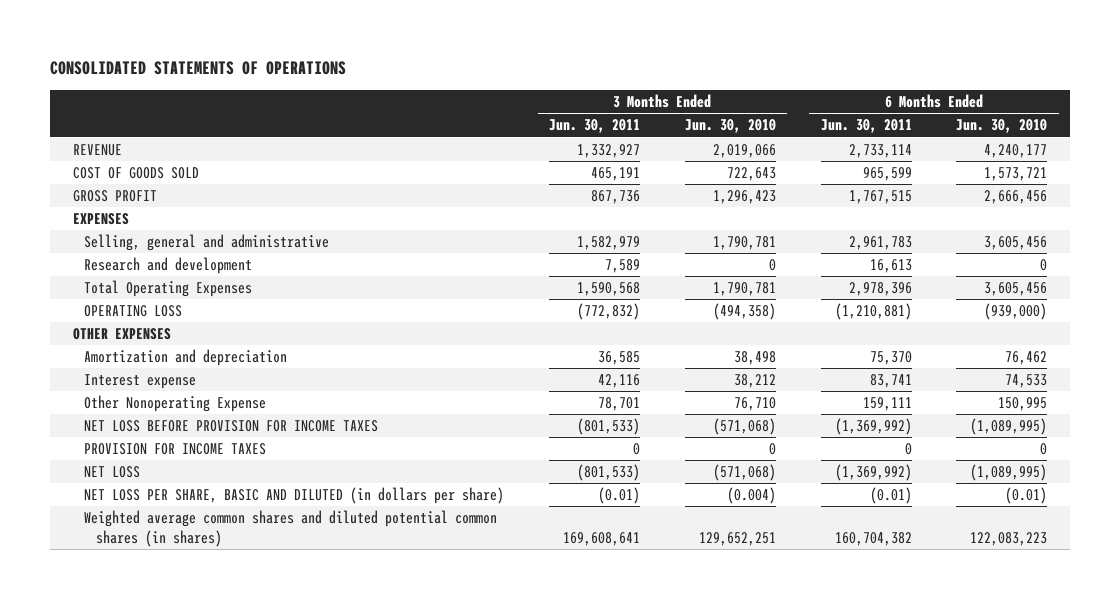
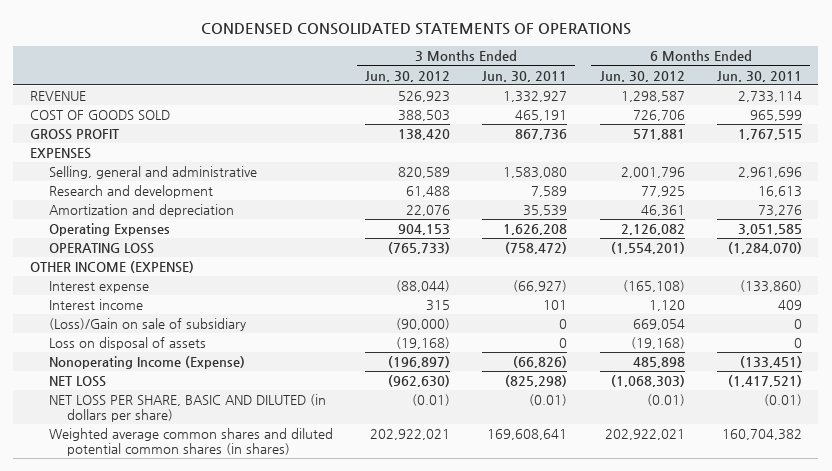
- CONSOLIDATED STATEMENTS OF OPERATIONS
+ CONDENSED CONSOLIDATED STATEMENTS OF OPERATIONS
- | 3 Months Ended Jun. 30, 2011 | 3 Months Ended Jun. 30, 2010 | 6 Months Ended Jun. 30, 2011 | 6 Months Ended Jun. 30, 2010
+ | 3 Months Ended Jun. 30, 2012 | 3 Months Ended Jun. 30, 2011 | 6 Months Ended Jun. 30, 2012 | 6 Months Ended Jun. 30, 2011
- Selling, general and administrative | 1,582,979 | 1,790,781 | 2,961,783 | 3,605,456
+ Selling, general and administrative | 820,589 | 1,583,080 | 2,001,796 | 2,961,696
- Total Operating Expenses | 1,590,568 | 1,790,781 | 2,978,396 | 3,605,456
- OPERATING LOSS | (772,832) | (494,358) | (1,210,881) | (939,000)
- OTHER EXPENSES
- Amortization and depreciation | 36,585 | 38,498 | 75,370 | 76,462
- Interest expense | 42,116 | 38,212 | 83,741 | 74,533
- Other Nonoperating Expense | 78,701 | 76,710 | 159,111 | 150,995
- NET LOSS BEFORE PROVISION FOR INCOME TAXES | (801,533) | (571,068) | (1,369,992) | (1,089,995)
- PROVISION FOR INCOME TAXES | 0 | 0 | 0 | 0
- NET LOSS | (801,533) | (571,068) | (1,369,992) | (1,089,995)
+ Amortization and depreciation | 22,076 | 35,539 | 46,361 | 73,276
+ Operating Expenses | 904,153 | 1,626,208 | 2,126,082 | 3,051,585
+ OPERATING LOSS | (765,733) | (758,472) | (1,554,201) | (1,284,070)
+ OTHER INCOME (EXPENSE)
+ Interest expense | (88,044) | (66,927) | (165,108) | (133,860)
+ Interest income | 315 | 101 | 1,120 | 409
+ (Loss)/Gain on sale of subsidiary | (90,000) | 0 | 669,054 | 0
+ Loss on disposal of assets | (19,168) | 0 | (19,168) | 0
+ Nonoperating Income (Expense) | (196,897) | (66,826) | 485,898 | (133,451)
+ NET LOSS | (962,630) | (825,298) | (1,068,303) | (1,417,521)

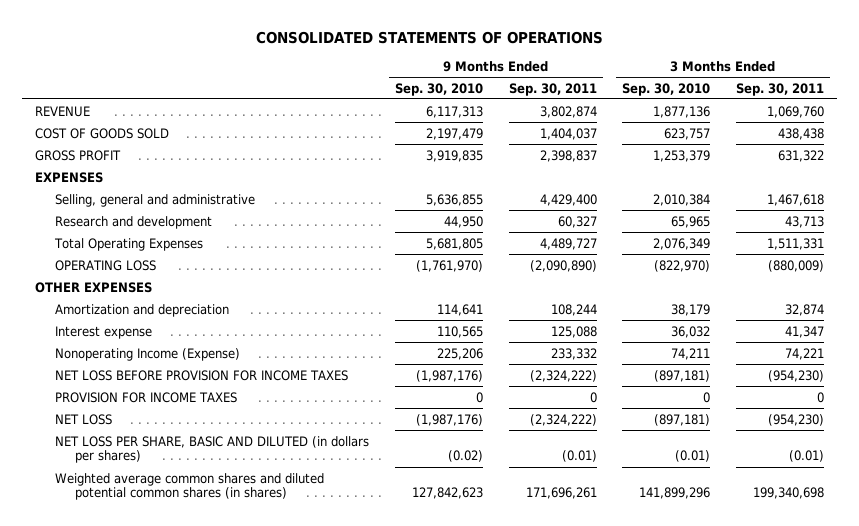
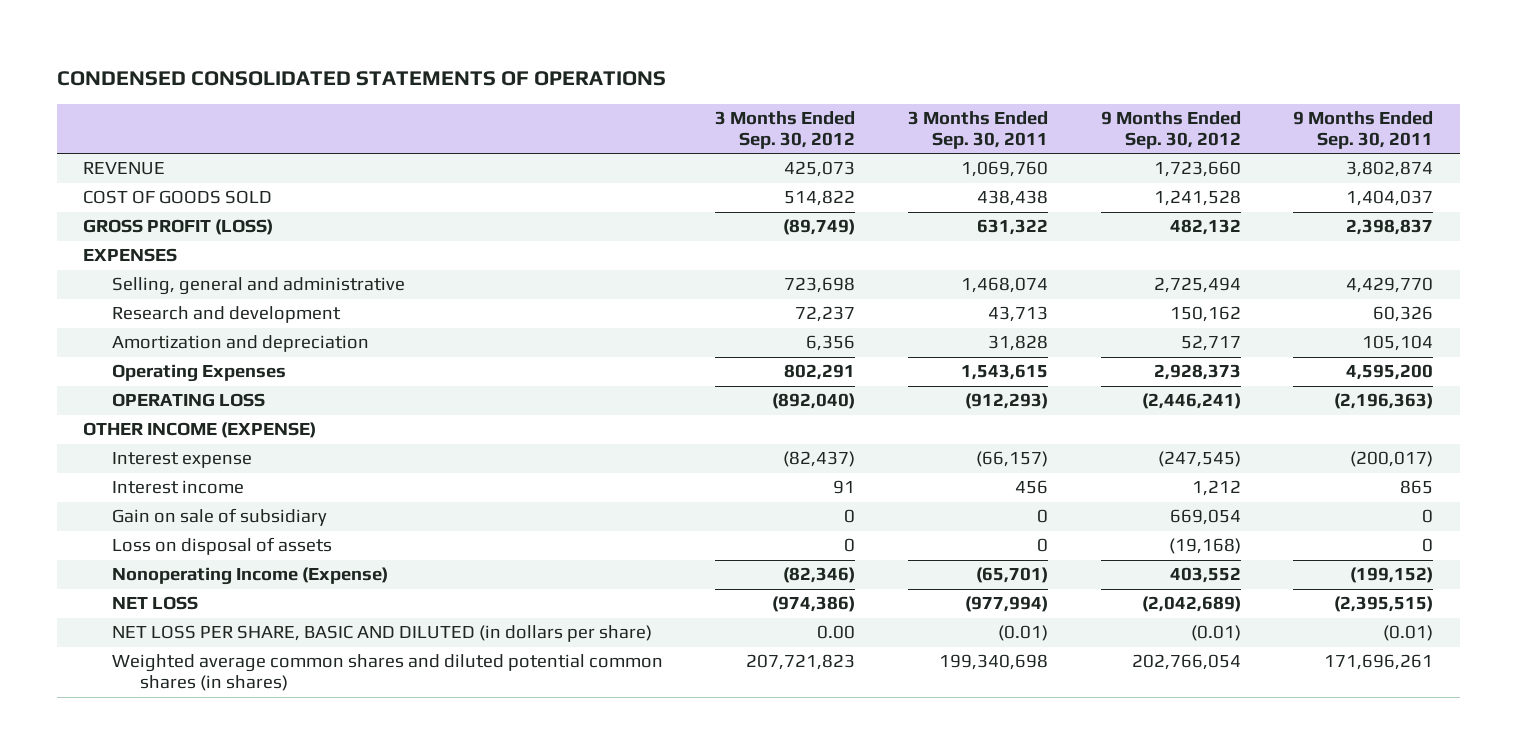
- CONSOLIDATED STATEMENTS OF OPERATIONS
+ CONDENSED CONSOLIDATED STATEMENTS OF OPERATIONS
- | 9 Months Ended Sep. 30, 2010 | 9 Months Ended Sep. 30, 2011 | 3 Months Ended Sep. 30, 2010 | 3 Months Ended Sep. 30, 2011
+ | 3 Months Ended Sep. 30, 2012 | 3 Months Ended Sep. 30, 2011 | 9 Months Ended Sep. 30, 2012 | 9 Months Ended Sep. 30, 2011
- GROSS PROFIT | 3,919,835 | 2,398,837 | 1,253,379 | 631,322
+ GROSS PROFIT (LOSS) | (89,749) | 631,322 | 482,132 | 2,398,837
- Selling, general and administrative | 5,636,855 | 4,429,400 | 2,010,384 | 1,467,618
- Research and development | 44,950 | 60,327 | 65,965 | 43,713
- Total Operating Expenses | 5,681,805 | 4,489,727 | 2,076,349 | 1,511,331
- OPERATING LOSS | (1,761,970) | (2,090,890) | (822,970) | (880,009)
- OTHER EXPENSES
- Amortization and depreciation | 114,641 | 108,244 | 38,179 | 32,874
- Interest expense | 110,565 | 125,088 | 36,032 | 41,347
- Nonoperating Income (Expense) | 225,206 | 233,332 | 74,211 | 74,221
- NET LOSS BEFORE PROVISION FOR INCOME TAXES | (1,987,176) | (2,324,222) | (897,181) | (954,230)
- PROVISION FOR INCOME TAXES | 0 | 0 | 0 | 0
- NET LOSS | (1,987,176) | (2,324,222) | (897,181) | (954,230)
- NET LOSS PER SHARE, BASIC AND DILUTED (in dollars per shares) | (0.02) | (0.01) | (0.01) | (0.01)
+ Selling, general and administrative | 723,698 | 1,468,074 | 2,725,494 | 4,429,770
+ Research and development | 72,237 | 43,713 | 150,162 | 60,326
+ Amortization and depreciation | 6,356 | 31,828 | 52,717 | 105,104
+ Operating Expenses | 802,291 | 1,543,615 | 2,928,373 | 4,595,200
+ OPERATING LOSS | (892,040) | (912,293) | (2,446,241) | (2,196,363)
+ OTHER INCOME (EXPENSE)
+ Interest expense | (82,437) | (66,157) | (247,545) | (200,017)
+ Interest income | 91 | 456 | 1,212 | 865
+ Gain on sale of subsidiary | 0 | 0 | 669,054 | 0
+ Loss on disposal of assets | 0 | 0 | (19,168) | 0
+ Nonoperating Income (Expense) | (82,346) | (65,701) | 403,552 | (199,152)
+ NET LOSS | (974,386) | (977,994) | (2,042,689) | (2,395,515)
+ NET LOSS PER SHARE, BASIC AND DILUTED (in dollars per share) | 0.00 | (0.01) | (0.01) | (0.01)

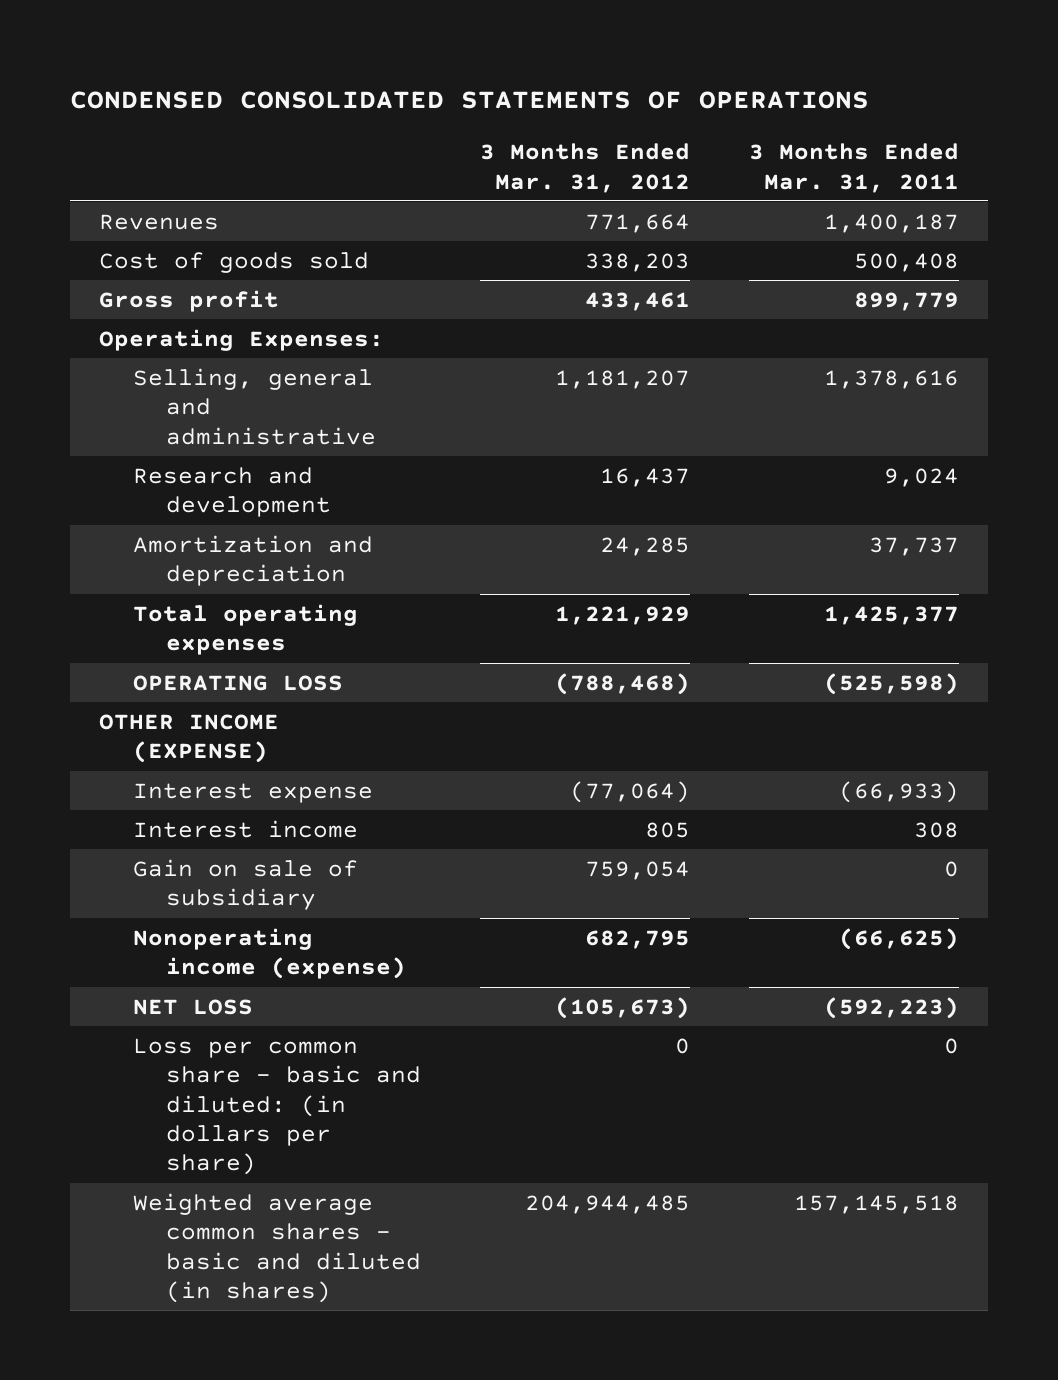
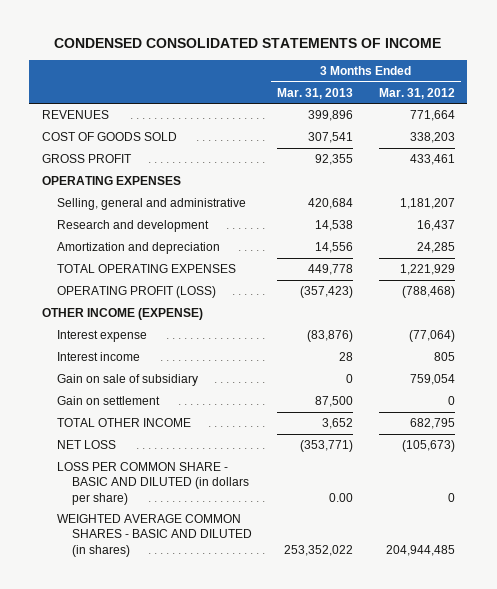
- CONDENSED CONSOLIDATED STATEMENTS OF OPERATIONS
+ CONDENSED CONSOLIDATED STATEMENTS OF INCOME
- | 3 Months Ended Mar. 31, 2012 | 3 Months Ended Mar. 31, 2011
+ | 3 Months Ended Mar. 31, 2013 | 3 Months Ended Mar. 31, 2012
- Revenues | 771,664 | 1,400,187
- Cost of goods sold | 338,203 | 500,408
- Gross profit | 433,461 | 899,779
- Operating Expenses:
+ REVENUES | 399,896 | 771,664
+ COST OF GOODS SOLD | 307,541 | 338,203
+ GROSS PROFIT | 92,355 | 433,461
+ OPERATING EXPENSES
- Total operating expenses | 1,221,929 | 1,425,377
- OPERATING LOSS | (788,468) | (525,598)
+ TOTAL OPERATING EXPENSES | 449,778 | 1,221,929
+ OPERATING PROFIT (LOSS) | (357,423) | (788,468)
- Nonoperating income (expense) | 682,795 | (66,625)
+ Gain on settlement | 87,500 | 0
+ TOTAL OTHER INCOME | 3,652 | 682,795
- Loss per common share - basic and diluted: (in dollars per share) | 0 | 0
- Weighted average common shares - basic and diluted (in shares) | 204,944,485 | 157,145,518
+ LOSS PER COMMON SHARE - BASIC AND DILUTED (in dollars per share) | 0.00 | 0
+ WEIGHTED AVERAGE COMMON SHARES - BASIC AND DILUTED (in shares) | 253,352,022 | 204,944,485

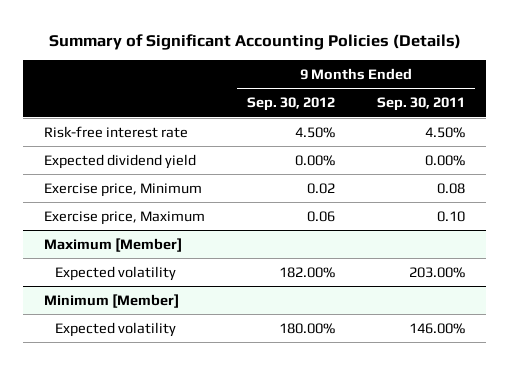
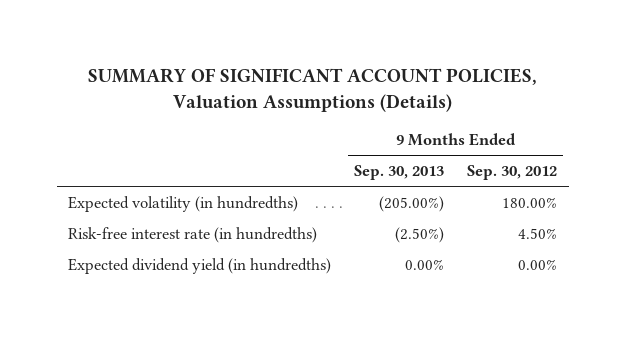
- Summary of Significant Accounting Policies (Details)
+ SUMMARY OF SIGNIFICANT ACCOUNT POLICIES, Valuation Assumptions (Details)
- | 9 Months Ended Sep. 30, 2012 | 9 Months Ended Sep. 30, 2011
+ | 9 Months Ended Sep. 30, 2013 | 9 Months Ended Sep. 30, 2012
- Risk-free interest rate | 4.50% | 4.50%
- Expected dividend yield | 0.00% | 0.00%
- Exercise price, Minimum | 0.02 | 0.08
- Exercise price, Maximum | 0.06 | 0.10
- Maximum [Member]
- Expected volatility | 182.00% | 203.00%
- Minimum [Member]
- Expected volatility | 180.00% | 146.00%
+ Expected volatility (in hundredths) | (205.00%) | 180.00%
+ Risk-free interest rate (in hundredths) | (2.50%) | 4.50%
+ Expected dividend yield (in hundredths) | 0.00% | 0.00%

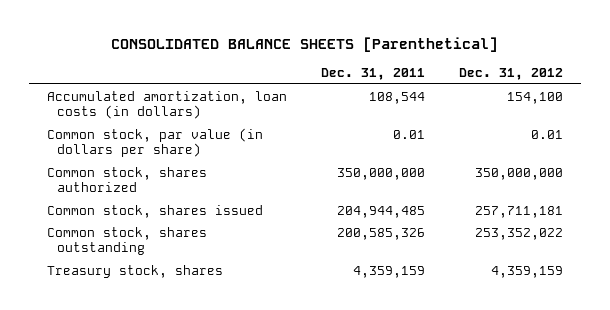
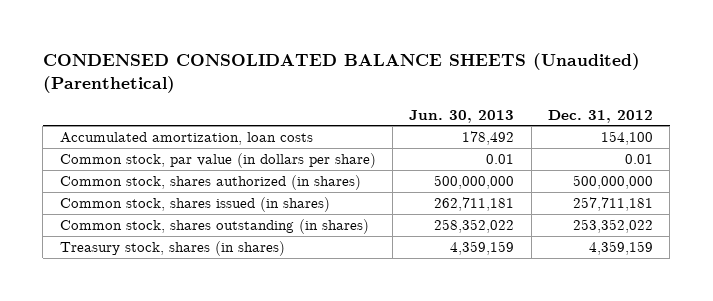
- CONSOLIDATED BALANCE SHEETS [Parenthetical]
+ CONDENSED CONSOLIDATED BALANCE SHEETS (Unaudited) (Parenthetical)
- | Dec. 31, 2011 | Dec. 31, 2012
+ | Jun. 30, 2013 | Dec. 31, 2012
- Accumulated amortization, loan costs (in dollars) | 108,544 | 154,100
+ Accumulated amortization, loan costs | 178,492 | 154,100
- Common stock, shares authorized | 350,000,000 | 350,000,000
- Common stock, shares issued | 204,944,485 | 257,711,181
- Common stock, shares outstanding | 200,585,326 | 253,352,022
- Treasury stock, shares | 4,359,159 | 4,359,159
+ Common stock, shares authorized (in shares) | 500,000,000 | 500,000,000
+ Common stock, shares issued (in shares) | 262,711,181 | 257,711,181
+ Common stock, shares outstanding (in shares) | 258,352,022 | 253,352,022
+ Treasury stock, shares (in shares) | 4,359,159 | 4,359,159

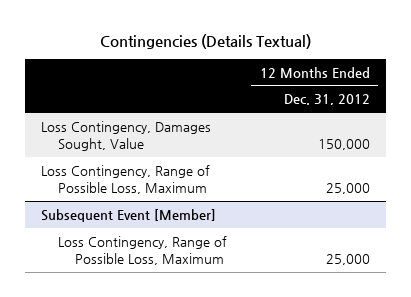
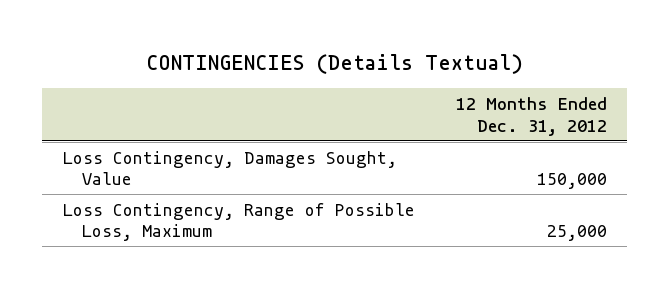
- Contingencies (Details Textual)
+ CONTINGENCIES (Details Textual)
- Subsequent Event [Member]
- Loss Contingency, Range of Possible Loss, Maximum | 25,000

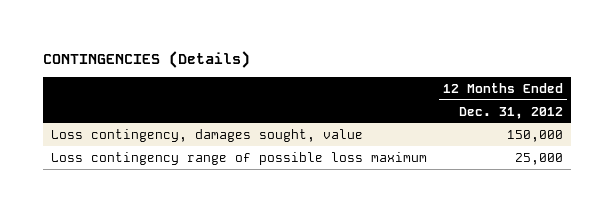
- CONTINGENCIES (Details Textual)
+ CONTINGENCIES (Details)
- Loss Contingency, Damages Sought, Value | 150,000
- Loss Contingency, Range of Possible Loss, Maximum | 25,000
+ Loss contingency, damages sought, value | 150,000
+ Loss contingency range of possible loss maximum | 25,000

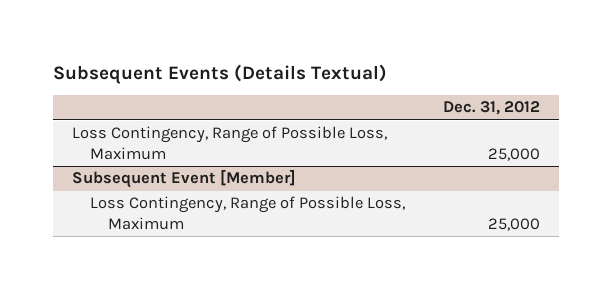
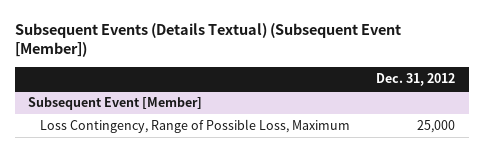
- Subsequent Events (Details Textual)
+ Subsequent Events (Details Textual) (Subsequent Event [Member])
- Loss Contingency, Range of Possible Loss, Maximum | 25,000

